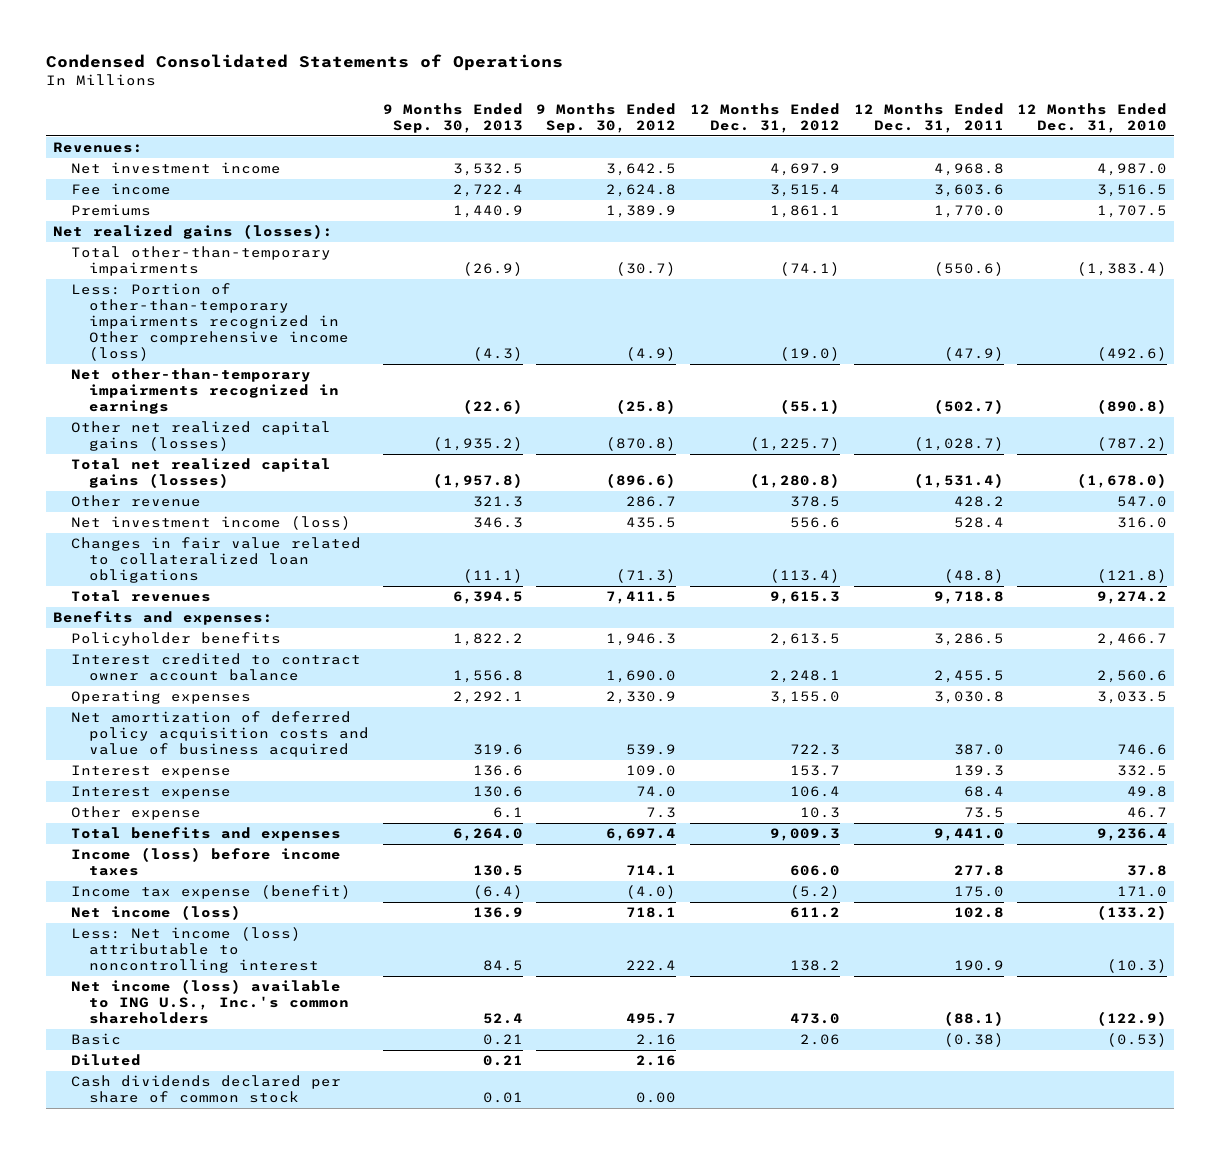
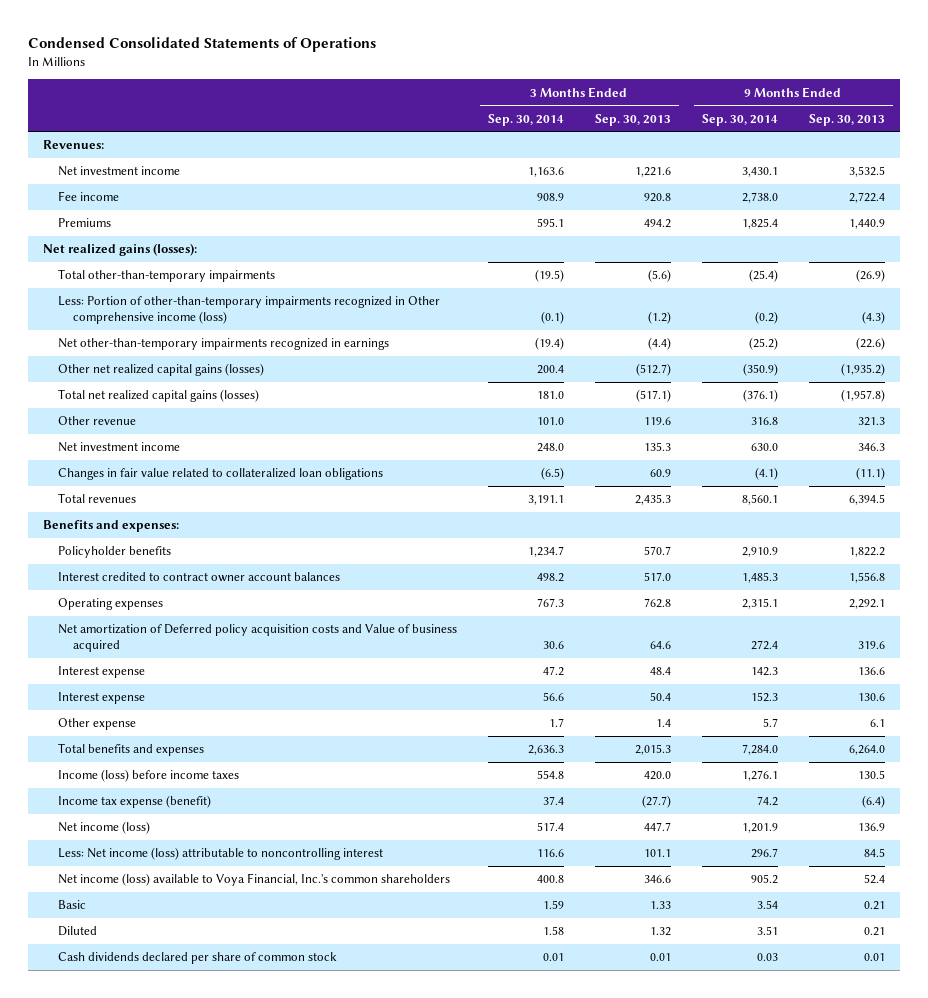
- | 9 Months Ended Sep. 30, 2013 | 9 Months Ended Sep. 30, 2012 | 12 Months Ended Dec. 31, 2012 | 12 Months Ended Dec. 31, 2011 | 12 Months Ended Dec. 31, 2010
+ | 3 Months Ended Sep. 30, 2014 | 3 Months Ended Sep. 30, 2013 | 9 Months Ended Sep. 30, 2014 | 9 Months Ended Sep. 30, 2013
- Net investment income (loss) | 346.3 | 435.5 | 556.6 | 528.4 | 316.0
+ Net investment income | 248.0 | 135.3 | 630.0 | 346.3
- Interest credited to contract owner account balance | 1,556.8 | 1,690.0 | 2,248.1 | 2,455.5 | 2,560.6
+ Interest credited to contract owner account balances | 498.2 | 517.0 | 1,485.3 | 1,556.8
- Net amortization of deferred policy acquisition costs and value of business acquired | 319.6 | 539.9 | 722.3 | 387.0 | 746.6
+ Net amortization of Deferred policy acquisition costs and Value of business acquired | 30.6 | 64.6 | 272.4 | 319.6
- Net income (loss) available to ING U.S., Inc.'s common shareholders | 52.4 | 495.7 | 473.0 | (88.1) | (122.9)
+ Net income (loss) available to Voya Financial, Inc.'s common shareholders | 400.8 | 346.6 | 905.2 | 52.4

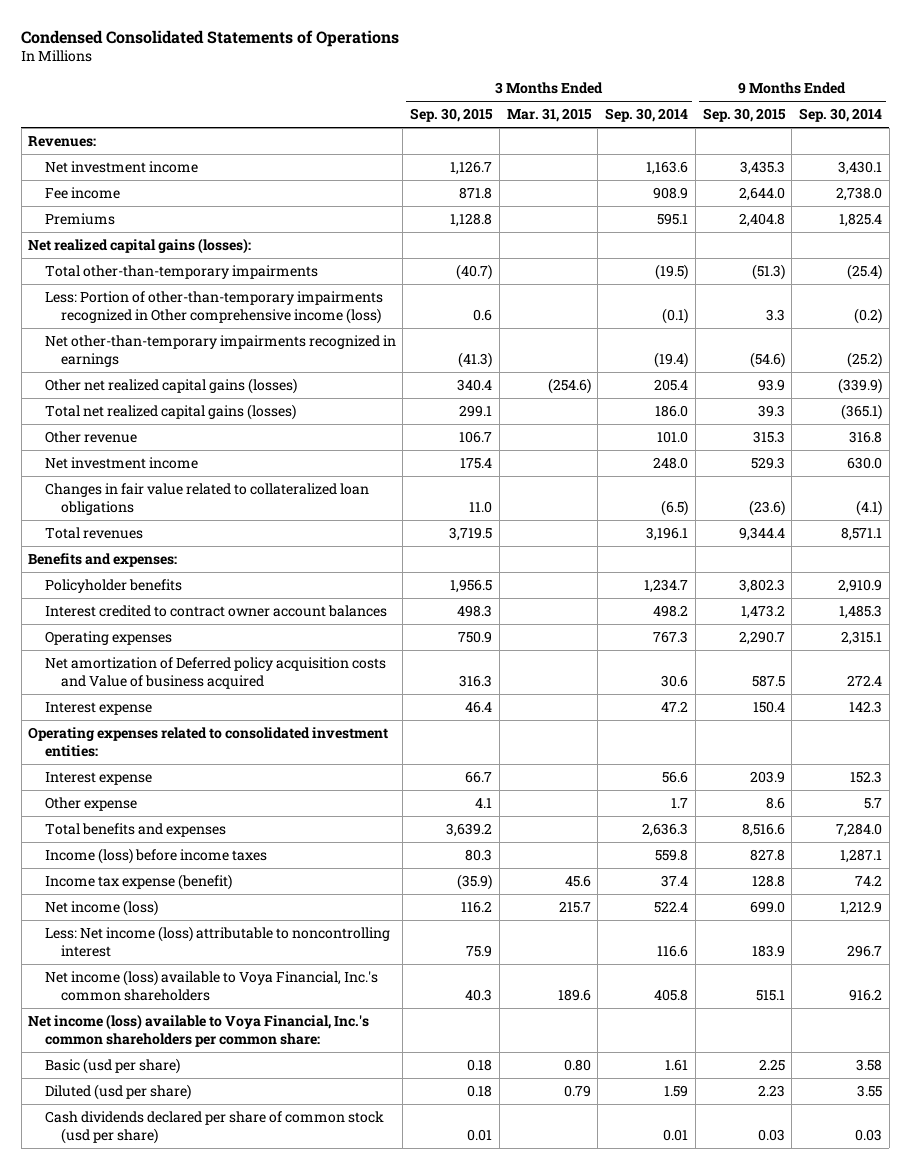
- | 3 Months Ended Sep. 30, 2014 | 3 Months Ended Sep. 30, 2013 | 9 Months Ended Sep. 30, 2014 | 9 Months Ended Sep. 30, 2013
+ | 3 Months Ended Sep. 30, 2015 | 3 Months Ended Mar. 31, 2015 | 3 Months Ended Sep. 30, 2014 | 9 Months Ended Sep. 30, 2015 | 9 Months Ended Sep. 30, 2014
- Net realized gains (losses):
+ Net realized capital gains (losses):
- Other net realized capital gains (losses) | 200.4 | (512.7) | (350.9) | (1,935.2)
- Total net realized capital gains (losses) | 181.0 | (517.1) | (376.1) | (1,957.8)
+ Other net realized capital gains (losses) | 340.4 | (254.6) | 205.4 | 93.9 | (339.9)
+ Total net realized capital gains (losses) | 299.1 | | 186.0 | 39.3 | (365.1)
- Total revenues | 3,191.1 | 2,435.3 | 8,560.1 | 6,394.5
+ Total revenues | 3,719.5 | | 3,196.1 | 9,344.4 | 8,571.1
+ Operating expenses related to consolidated investment entities:
- Income (loss) before income taxes | 554.8 | 420.0 | 1,276.1 | 130.5
+ Income (loss) before income taxes | 80.3 | | 559.8 | 827.8 | 1,287.1
- Net income (loss) | 517.4 | 447.7 | 1,201.9 | 136.9
+ Net income (loss) | 116.2 | 215.7 | 522.4 | 699.0 | 1,212.9
- Net income (loss) available to Voya Financial, Inc.'s common shareholders | 400.8 | 346.6 | 905.2 | 52.4
- Basic | 1.59 | 1.33 | 3.54 | 0.21
- Diluted | 1.58 | 1.32 | 3.51 | 0.21
- Cash dividends declared per share of common stock | 0.01 | 0.01 | 0.03 | 0.01
+ Net income (loss) available to Voya Financial, Inc.'s common shareholders | 40.3 | 189.6 | 405.8 | 515.1 | 916.2
+ Net income (loss) available to Voya Financial, Inc.'s common shareholders per common share:
+ Basic (usd per share) | 0.18 | 0.80 | 1.61 | 2.25 | 3.58
+ Diluted (usd per share) | 0.18 | 0.79 | 1.59 | 2.23 | 3.55
+ Cash dividends declared per share of common stock (usd per share) | 0.01 | | 0.01 | 0.03 | 0.03

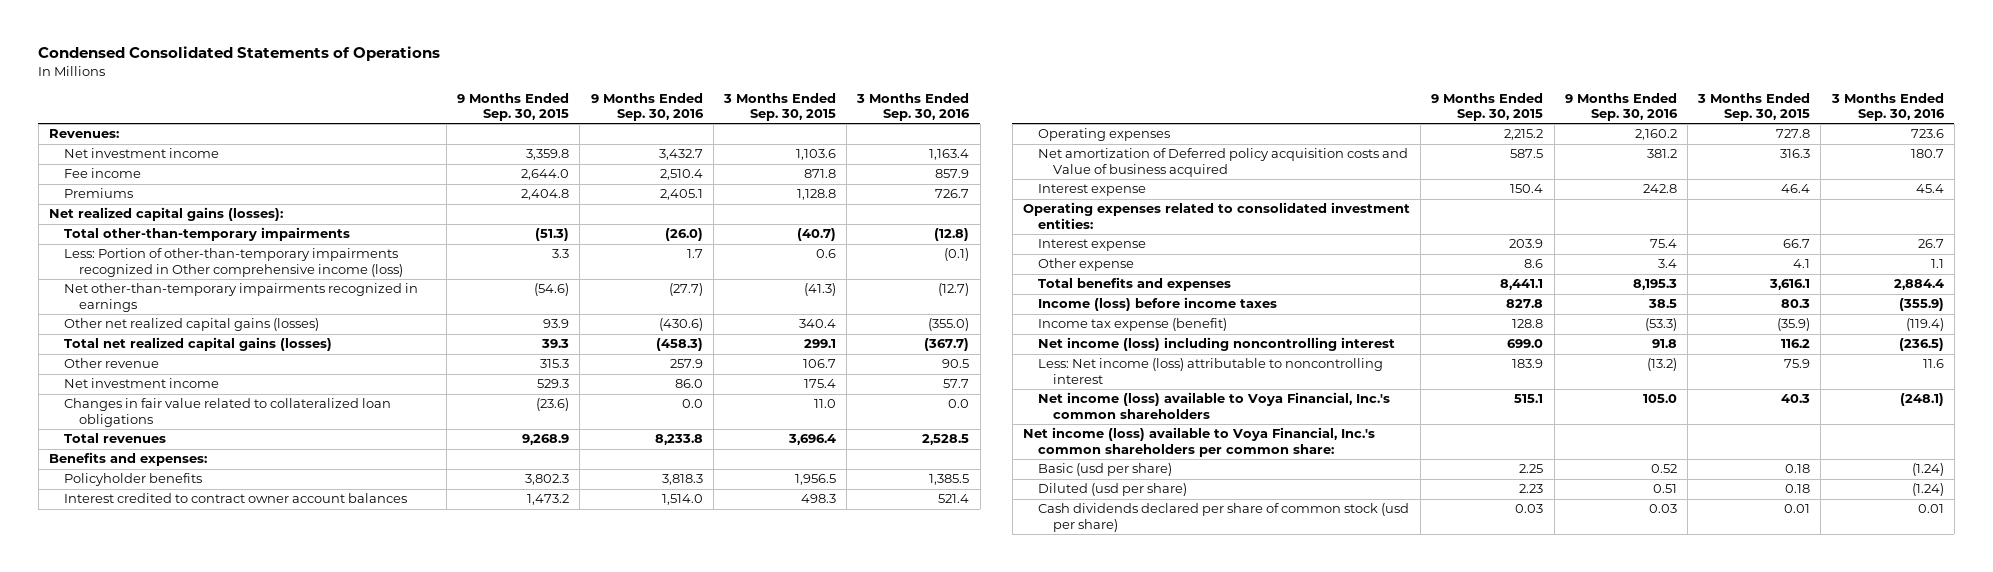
- | 3 Months Ended Sep. 30, 2015 | 3 Months Ended Mar. 31, 2015 | 3 Months Ended Sep. 30, 2014 | 9 Months Ended Sep. 30, 2015 | 9 Months Ended Sep. 30, 2014
+ | 9 Months Ended Sep. 30, 2015 | 9 Months Ended Sep. 30, 2016 | 3 Months Ended Sep. 30, 2015 | 3 Months Ended Sep. 30, 2016
- Net investment income | 1,126.7 | | 1,163.6 | 3,435.3 | 3,430.1
+ Net investment income | 3,359.8 | 3,432.7 | 1,103.6 | 1,163.4
- Total revenues | 3,719.5 | | 3,196.1 | 9,344.4 | 8,571.1
+ Total revenues | 9,268.9 | 8,233.8 | 3,696.4 | 2,528.5
- Operating expenses | 750.9 | | 767.3 | 2,290.7 | 2,315.1
+ Operating expenses | 2,215.2 | 2,160.2 | 727.8 | 723.6
- Total benefits and expenses | 3,639.2 | | 2,636.3 | 8,516.6 | 7,284.0
+ Total benefits and expenses | 8,441.1 | 8,195.3 | 3,616.1 | 2,884.4
- Net income (loss) | 116.2 | 215.7 | 522.4 | 699.0 | 1,212.9
+ Net income (loss) including noncontrolling interest | 699.0 | 91.8 | 116.2 | (236.5)

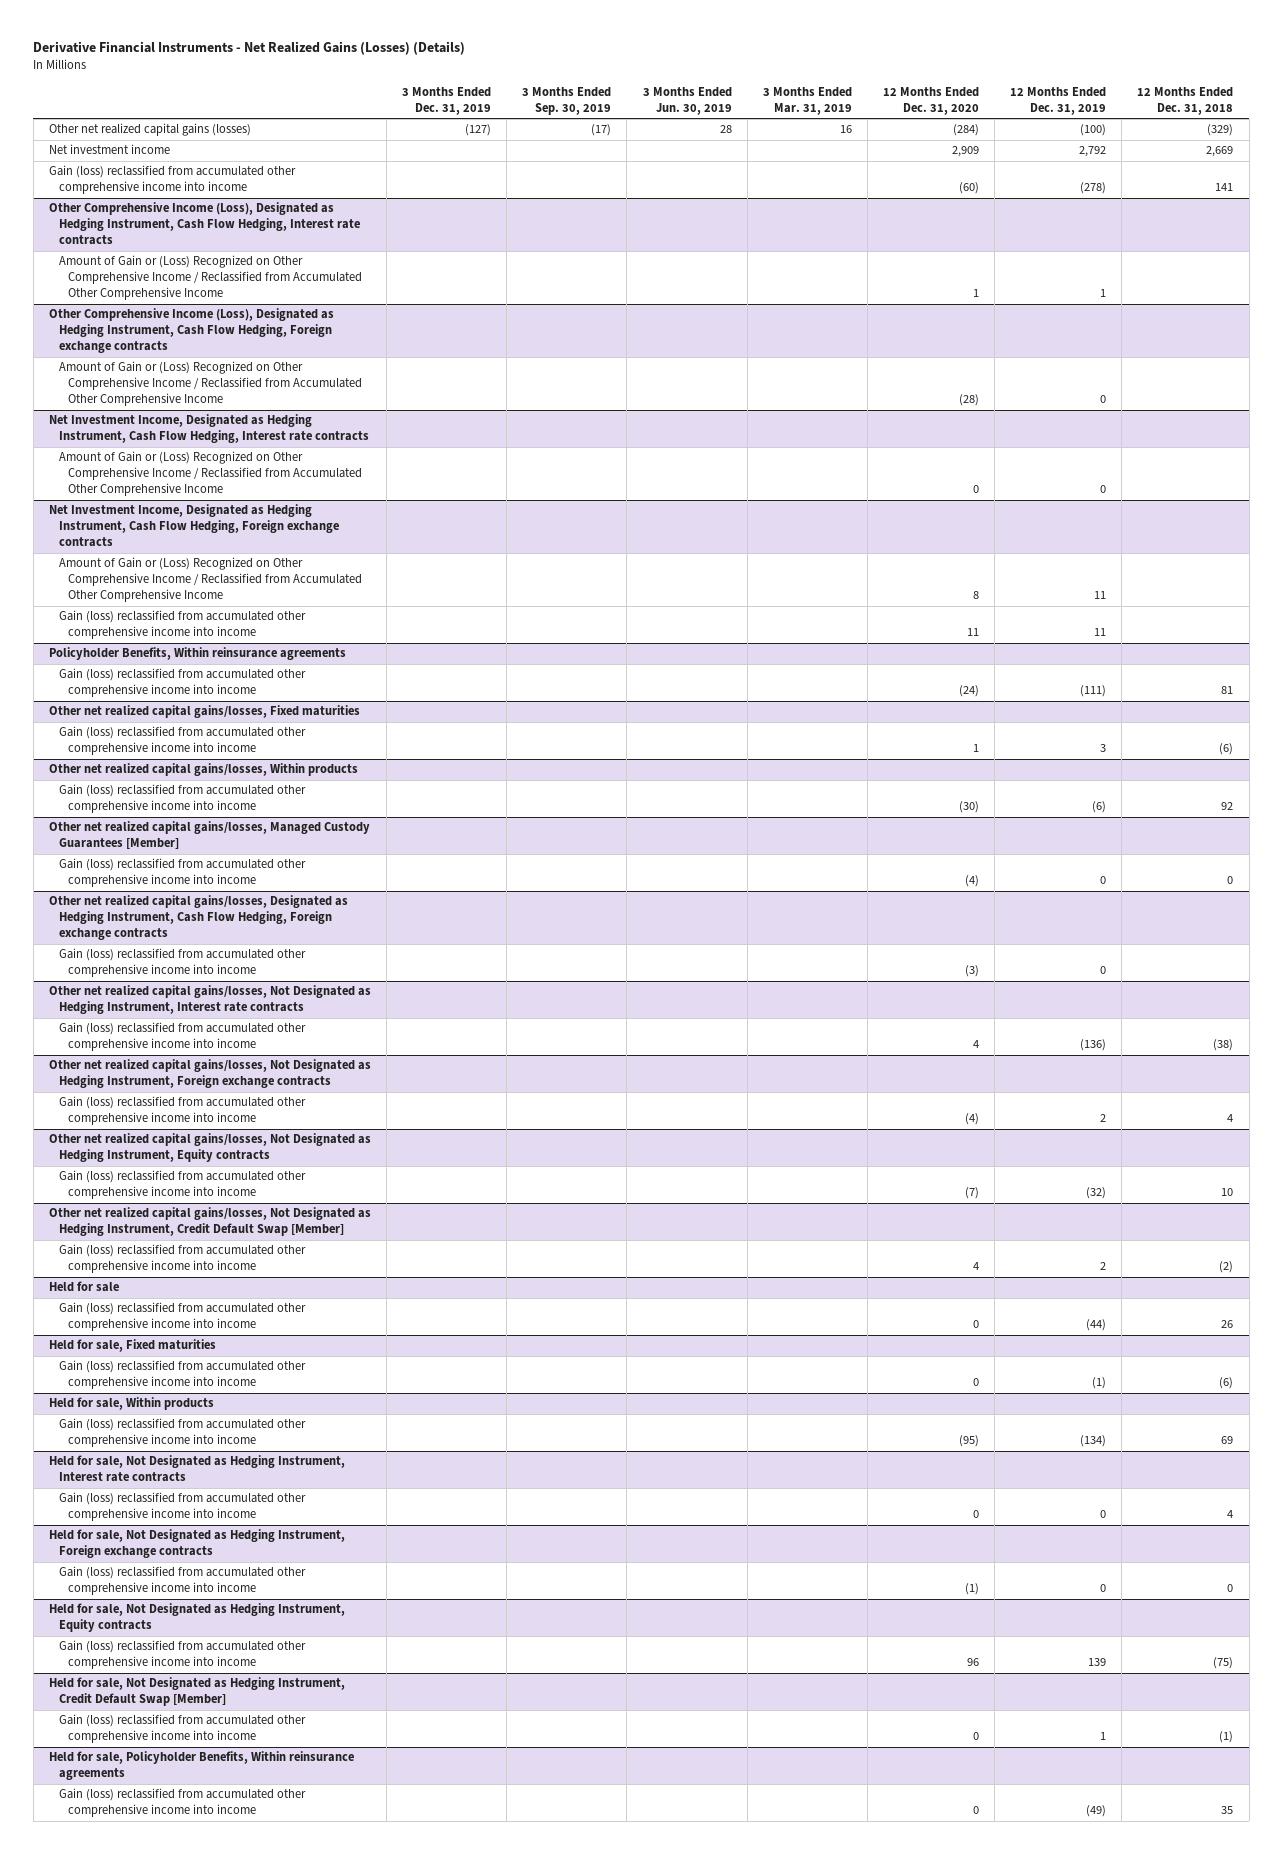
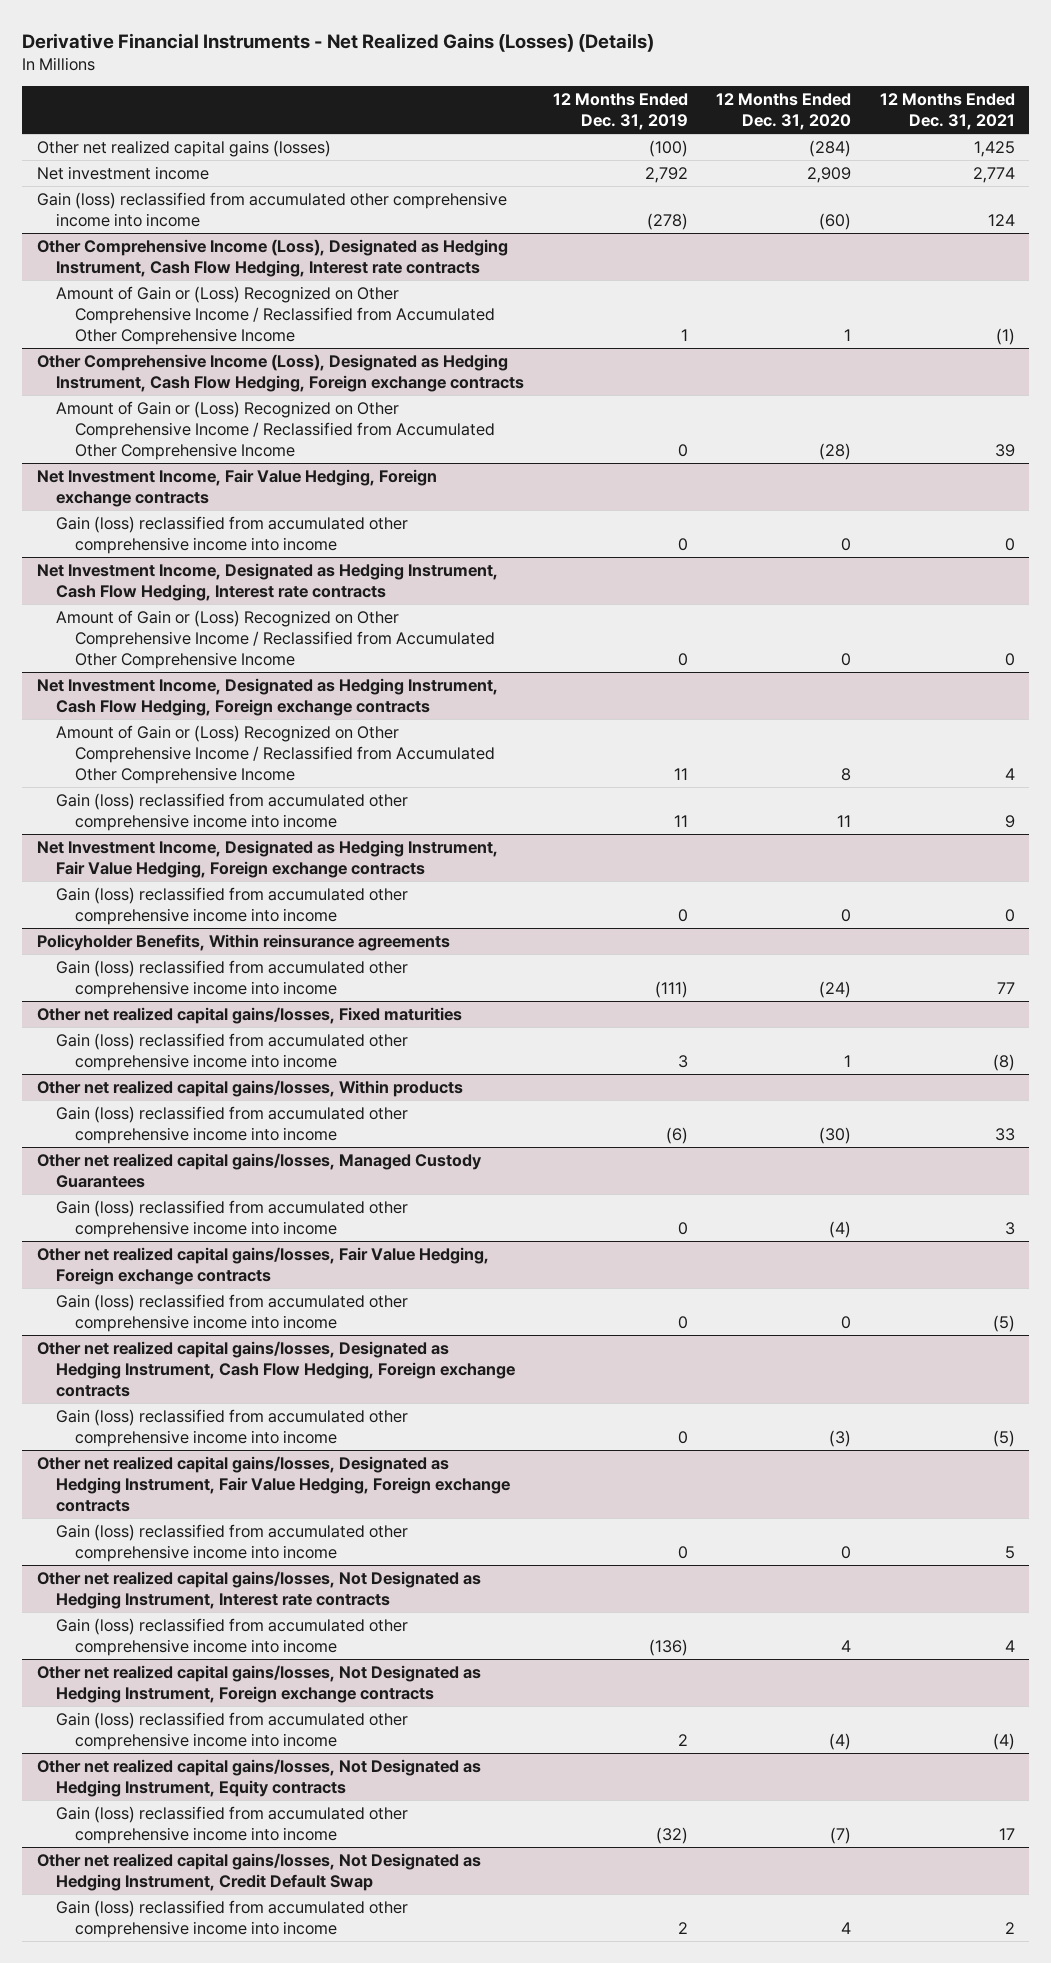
- | 3 Months Ended Dec. 31, 2019 | 3 Months Ended Sep. 30, 2019 | 3 Months Ended Jun. 30, 2019 | 3 Months Ended Mar. 31, 2019 | 12 Months Ended Dec. 31, 2020 | 12 Months Ended Dec. 31, 2019 | 12 Months Ended Dec. 31, 2018
+ | 12 Months Ended Dec. 31, 2019 | 12 Months Ended Dec. 31, 2020 | 12 Months Ended Dec. 31, 2021
+ Net Investment Income, Fair Value Hedging, Foreign exchange contracts
+ Gain (loss) reclassified from accumulated other comprehensive income into income | 0 | 0 | 0
+ Net Investment Income, Designated as Hedging Instrument, Fair Value Hedging, Foreign exchange contracts
+ Gain (loss) reclassified from accumulated other comprehensive income into income | 0 | 0 | 0
- Other net realized capital gains/losses, Managed Custody Guarantees [Member]
+ Other net realized capital gains/losses, Managed Custody Guarantees
+ Other net realized capital gains/losses, Fair Value Hedging, Foreign exchange contracts
+ Gain (loss) reclassified from accumulated other comprehensive income into income | 0 | 0 | (5)
+ Other net realized capital gains/losses, Designated as Hedging Instrument, Fair Value Hedging, Foreign exchange contracts
+ Gain (loss) reclassified from accumulated other comprehensive income into income | 0 | 0 | 5
- Other net realized capital gains/losses, Not Designated as Hedging Instrument, Credit Default Swap [Member]
+ Other net realized capital gains/losses, Not Designated as Hedging Instrument, Credit Default Swap
- Held for sale
- Gain (loss) reclassified from accumulated other comprehensive income into income | | | | | 0 | (44) | 26
- Held for sale, Fixed maturities
- Gain (loss) reclassified from accumulated other comprehensive income into income | | | | | 0 | (1) | (6)
- Held for sale, Within products
- Gain (loss) reclassified from accumulated other comprehensive income into income | | | | | (95) | (134) | 69
- Held for sale, Not Designated as Hedging Instrument, Interest rate contracts
- Gain (loss) reclassified from accumulated other comprehensive income into income | | | | | 0 | 0 | 4
- Held for sale, Not Designated as Hedging Instrument, Foreign exchange contracts
- Gain (loss) reclassified from accumulated other comprehensive income into income | | | | | (1) | 0 | 0
- Held for sale, Not Designated as Hedging Instrument, Equity contracts
- Gain (loss) reclassified from accumulated other comprehensive income into income | | | | | 96 | 139 | (75)
- Held for sale, Not Designated as Hedging Instrument, Credit Default Swap [Member]
- Gain (loss) reclassified from accumulated other comprehensive income into income | | | | | 0 | 1 | (1)
- Held for sale, Policyholder Benefits, Within reinsurance agreements
- Gain (loss) reclassified from accumulated other comprehensive income into income | | | | | 0 | (49) | 35

